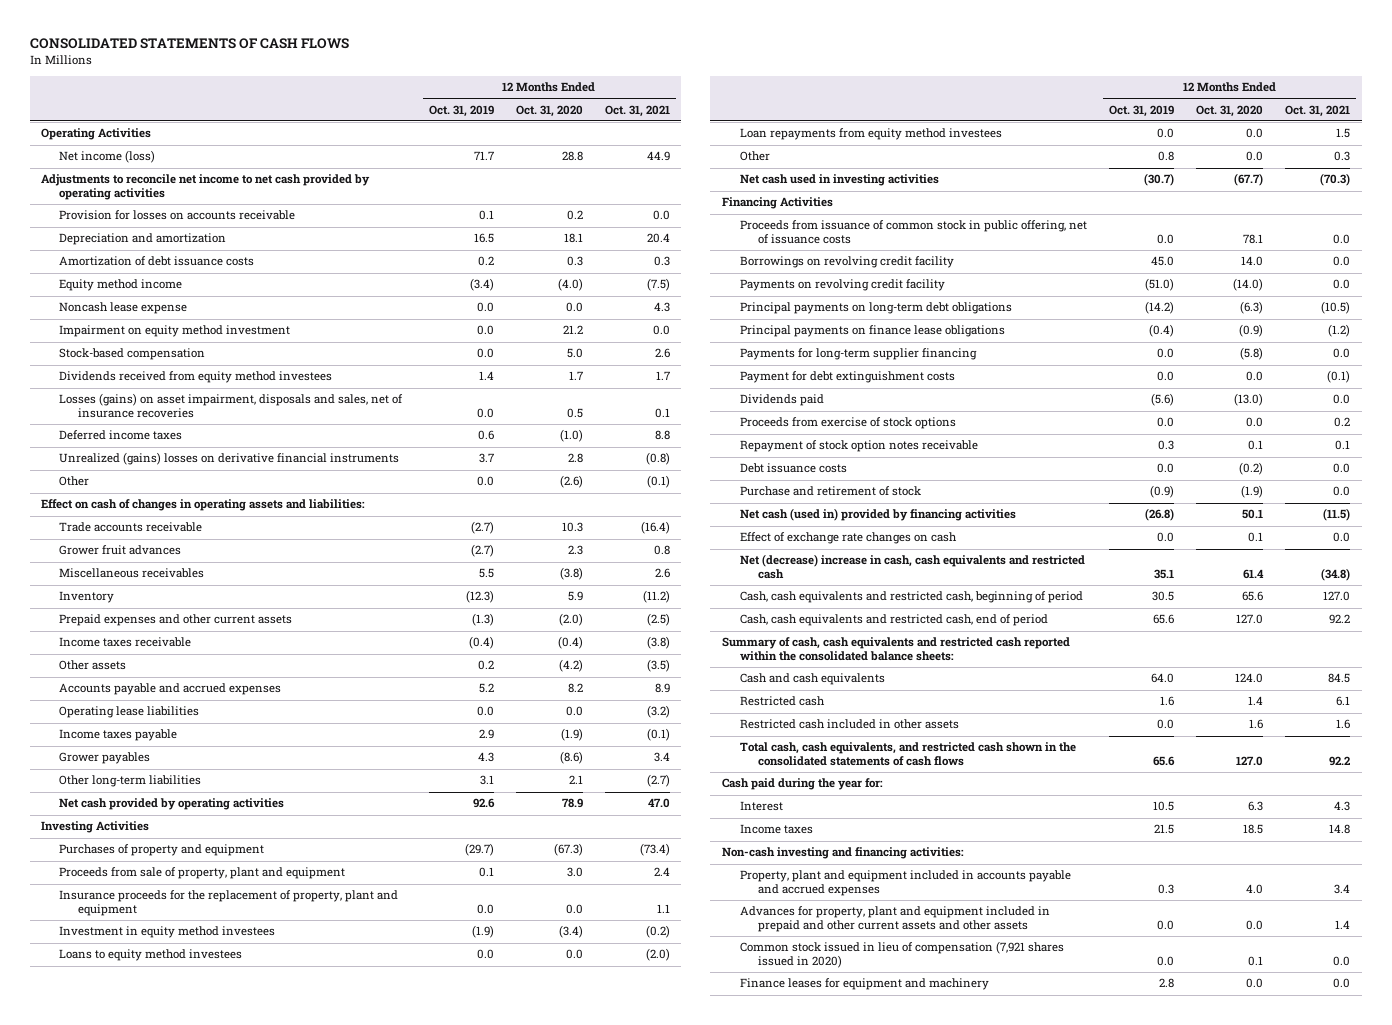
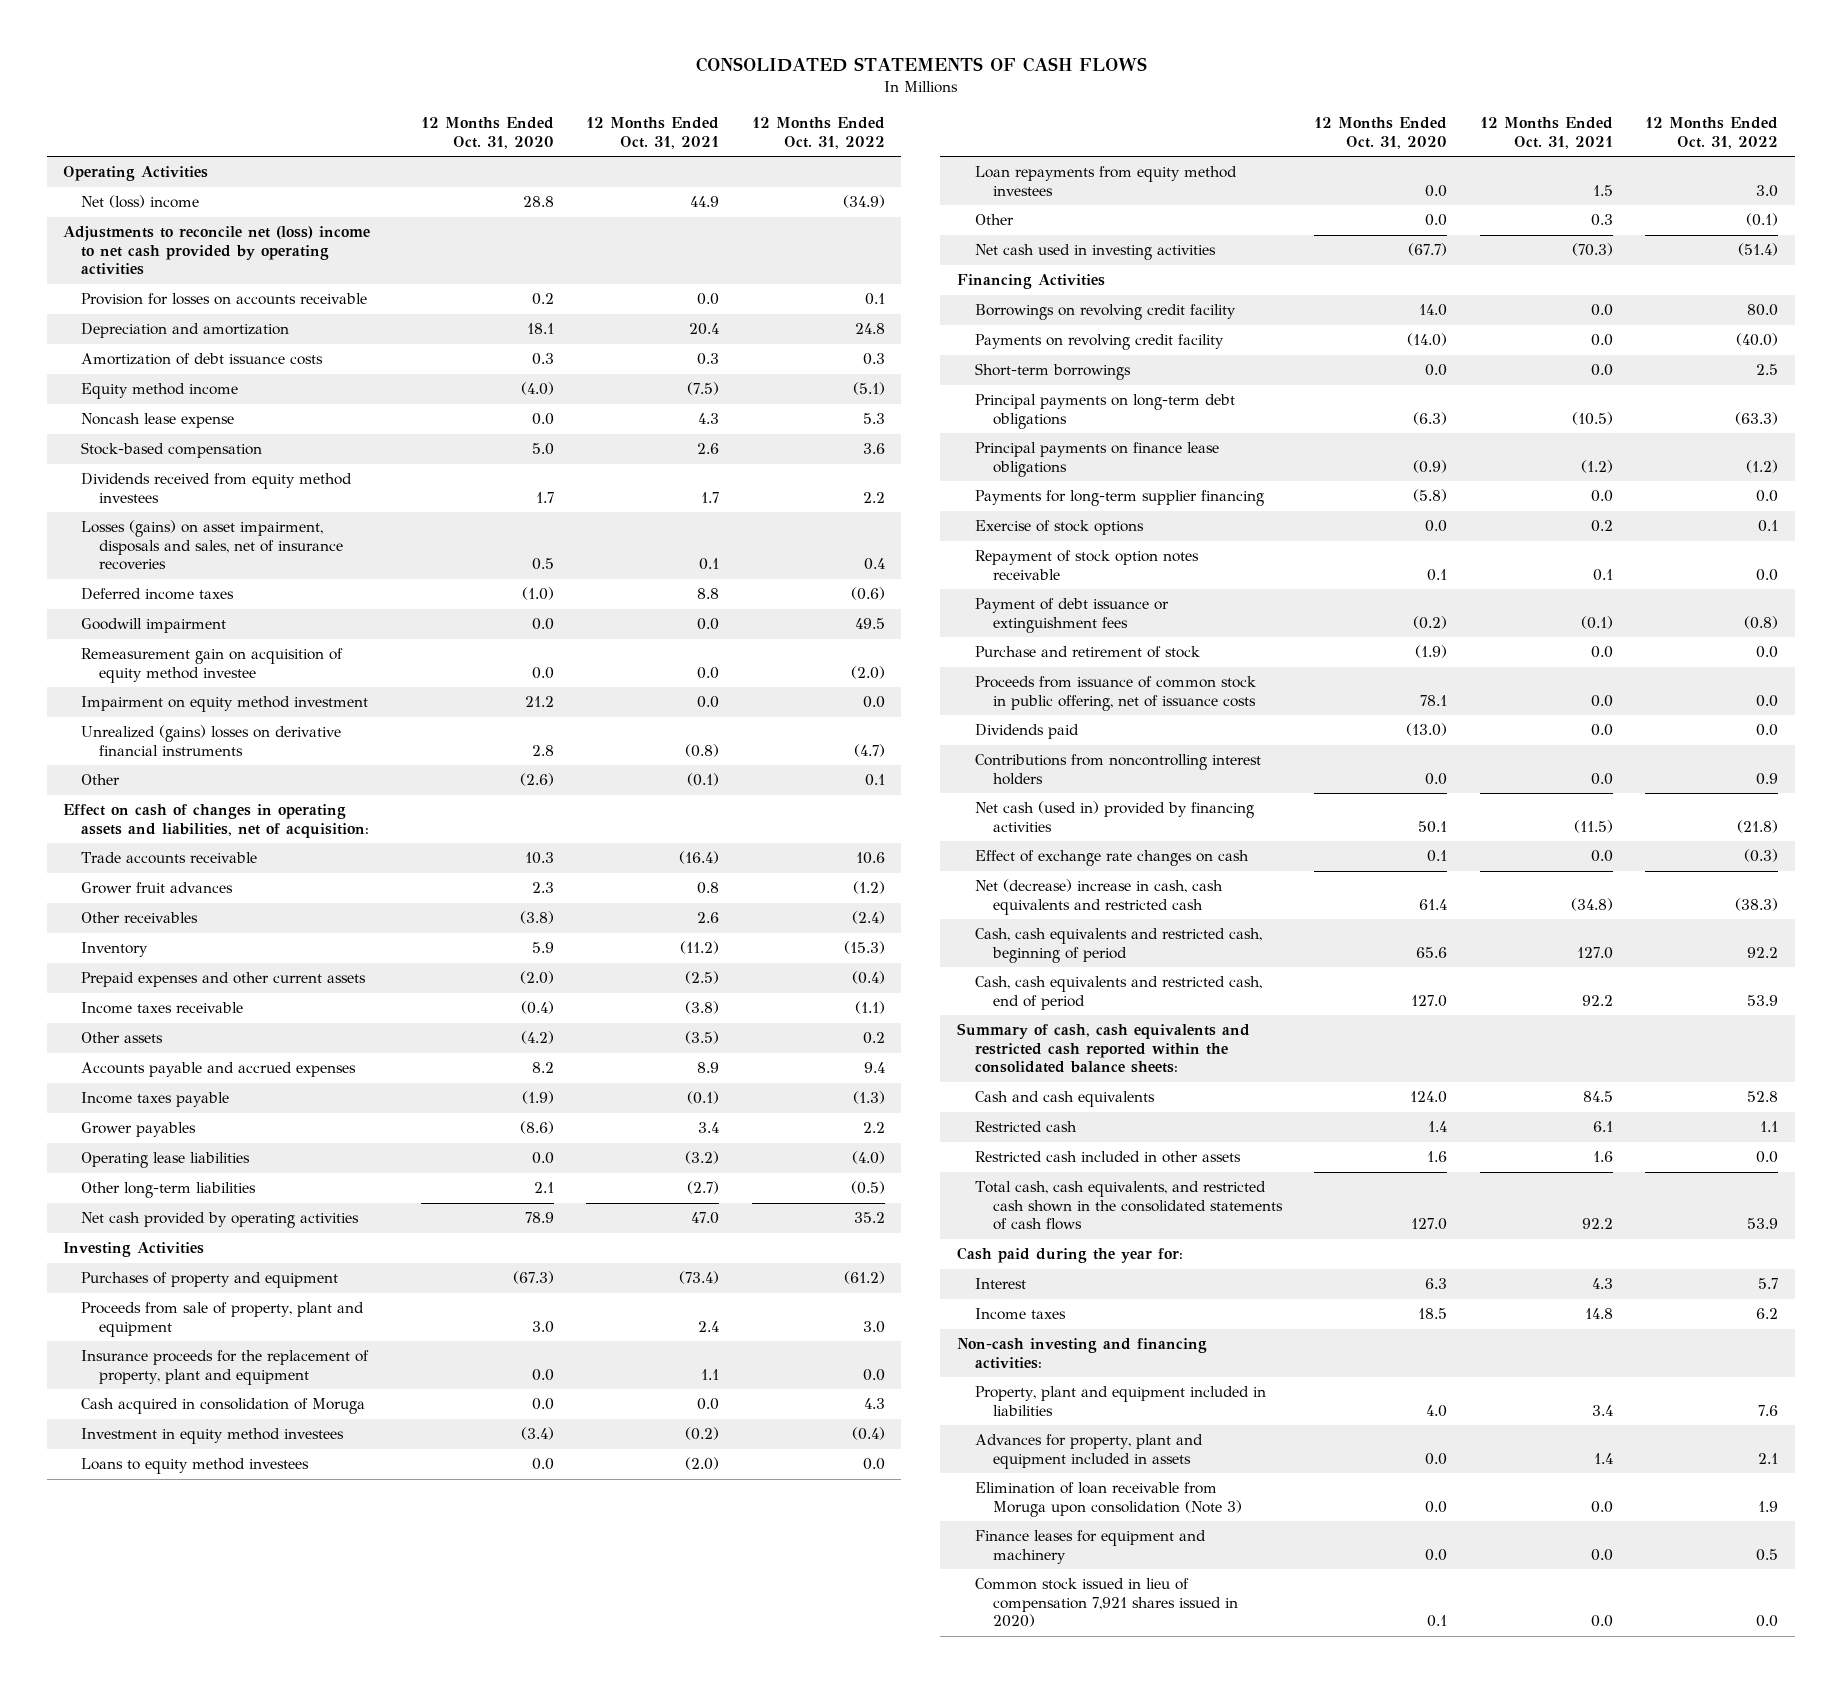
- | 12 Months Ended Oct. 31, 2019 | 12 Months Ended Oct. 31, 2020 | 12 Months Ended Oct. 31, 2021
+ | 12 Months Ended Oct. 31, 2020 | 12 Months Ended Oct. 31, 2021 | 12 Months Ended Oct. 31, 2022
- Net income (loss) | 71.7 | 28.8 | 44.9
- Adjustments to reconcile net income to net cash provided by operating activities
+ Net (loss) income | 28.8 | 44.9 | (34.9)
+ Adjustments to reconcile net (loss) income to net cash provided by operating activities
+ Goodwill impairment | 0.0 | 0.0 | 49.5
+ Remeasurement gain on acquisition of equity method investee | 0.0 | 0.0 | (2.0)
moved down: Impairment on equity method investment | 21.2 | 0.0 | 0.0
- Effect on cash of changes in operating assets and liabilities:
+ Effect on cash of changes in operating assets and liabilities, net of acquisition:
- Miscellaneous receivables | 5.5 | (3.8) | 2.6
+ Other receivables | (3.8) | 2.6 | (2.4)
moved down: Operating lease liabilities | 0.0 | (3.2) | (4.0)
+ Cash acquired in consolidation of Moruga | 0.0 | 0.0 | 4.3
+ Short-term borrowings | 0.0 | 0.0 | 2.5
- Payment for debt extinguishment costs | 0.0 | 0.0 | (0.1)
- Proceeds from exercise of stock options | 0.0 | 0.0 | 0.2
+ Exercise of stock options | 0.0 | 0.2 | 0.1
- Debt issuance costs | 0.0 | (0.2) | 0.0
+ Payment of debt issuance or extinguishment fees | (0.2) | (0.1) | (0.8)
moved down: Proceeds from issuance of common stock in public offering, net of issuance costs | 78.1 | 0.0 | 0.0
moved down: Dividends paid | (13.0) | 0.0 | 0.0
+ Contributions from noncontrolling interest holders | 0.0 | 0.0 | 0.9
- Property, plant and equipment included in accounts payable and accrued expenses | 0.3 | 4.0 | 3.4
- Advances for property, plant and equipment included in prepaid and other current assets and other assets | 0.0 | 0.0 | 1.4
- Common stock issued in lieu of compensation (7,921 shares issued in 2020) | 0.0 | 0.1 | 0.0
+ Property, plant and equipment included in liabilities | 4.0 | 3.4 | 7.6
+ Advances for property, plant and equipment included in assets | 0.0 | 1.4 | 2.1
+ Elimination of loan receivable from Moruga upon consolidation (Note 3) | 0.0 | 0.0 | 1.9
+ Common stock issued in lieu of compensation 7,921 shares issued in 2020) | 0.1 | 0.0 | 0.0

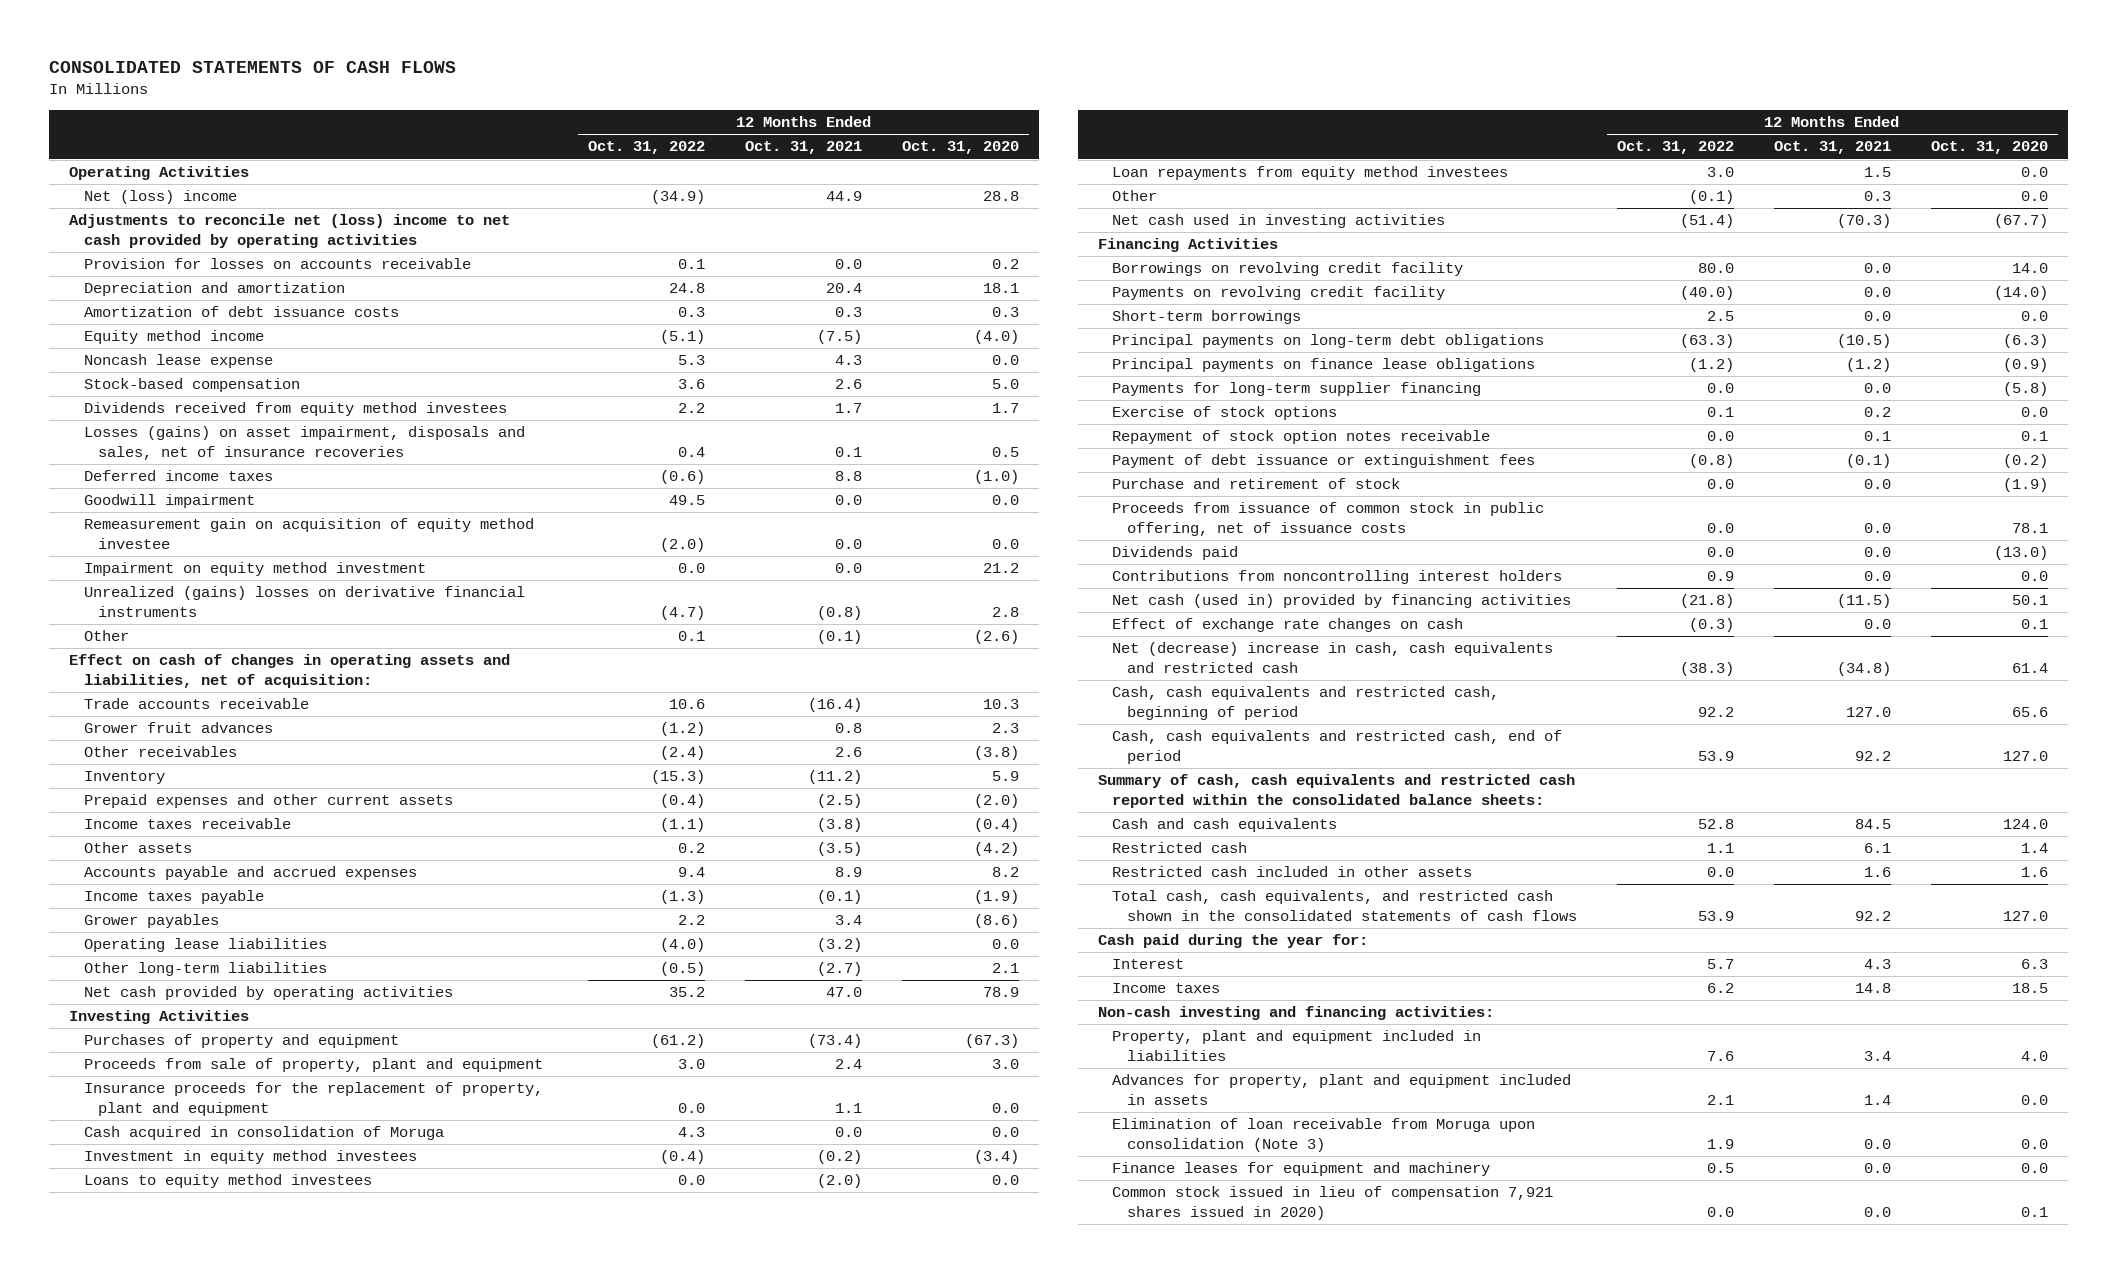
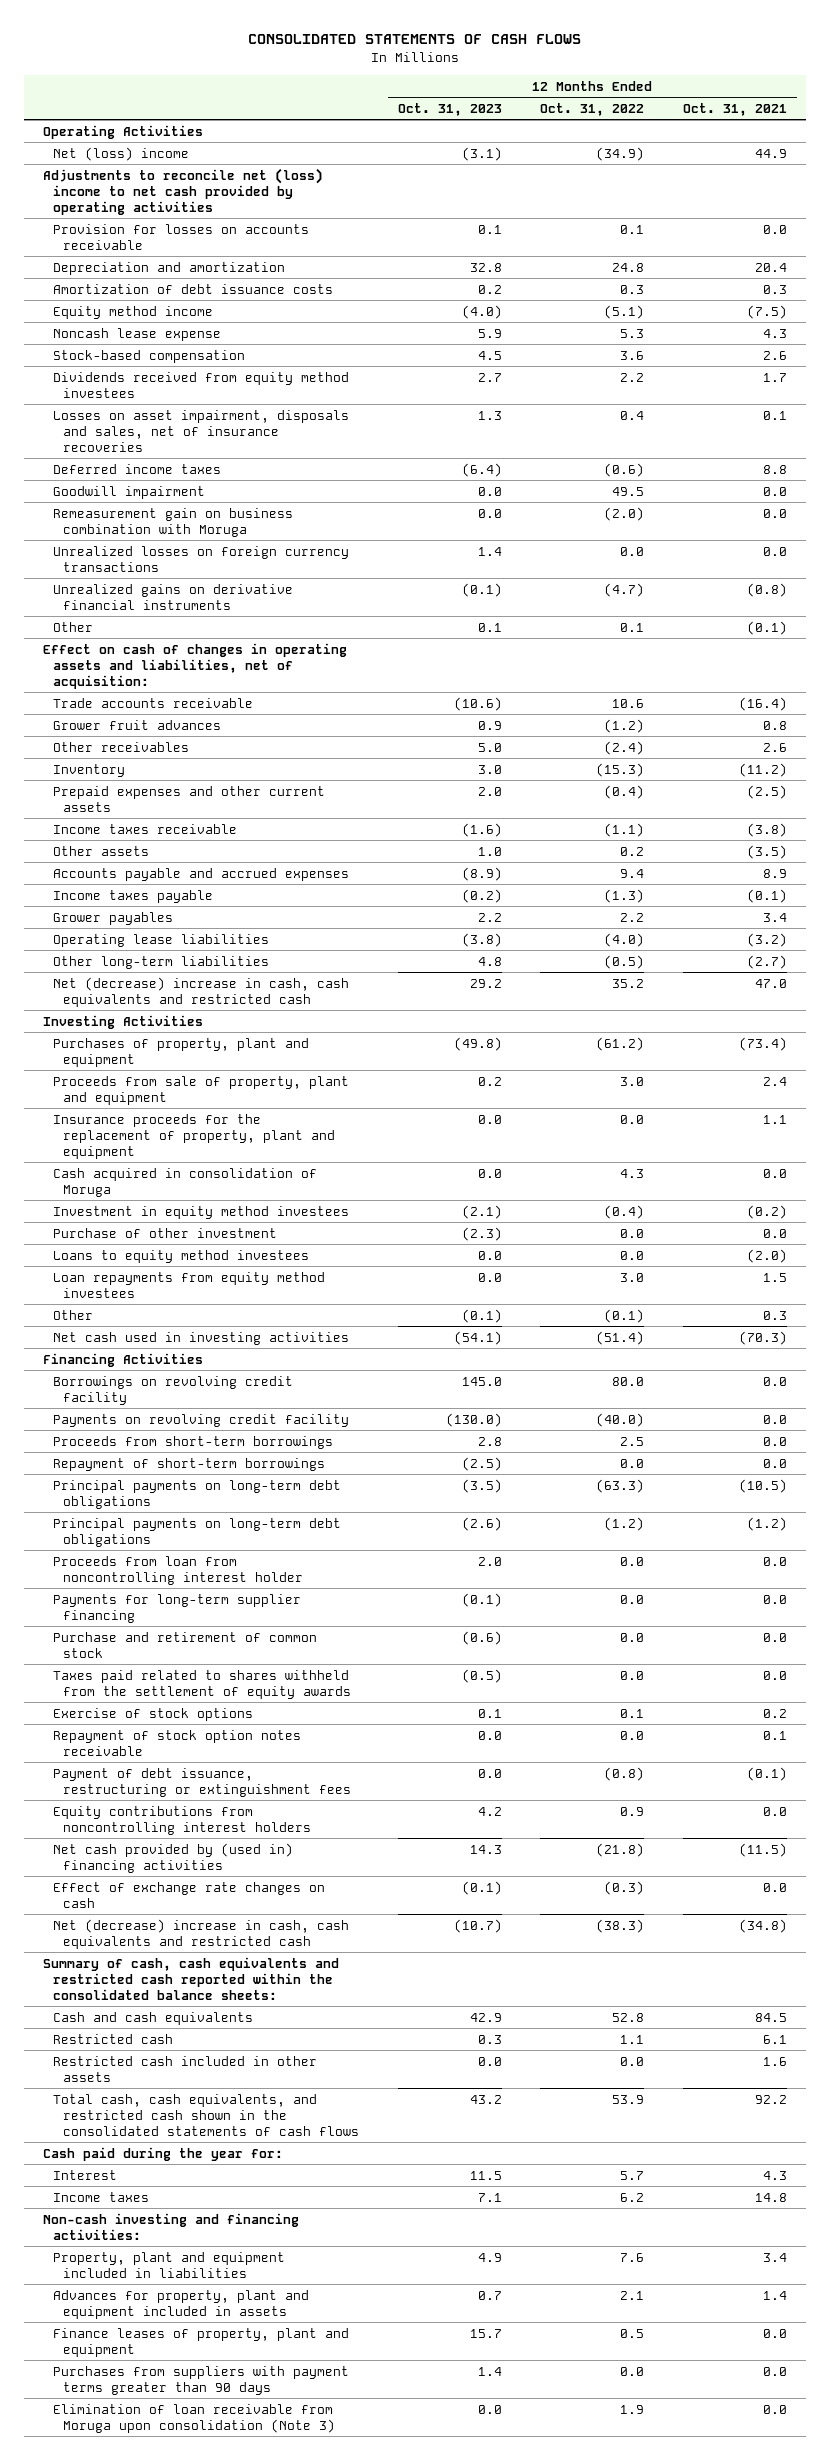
- | 12 Months Ended Oct. 31, 2022 | 12 Months Ended Oct. 31, 2021 | 12 Months Ended Oct. 31, 2020
+ | 12 Months Ended Oct. 31, 2023 | 12 Months Ended Oct. 31, 2022 | 12 Months Ended Oct. 31, 2021
- Losses (gains) on asset impairment, disposals and sales, net of insurance recoveries | 0.4 | 0.1 | 0.5
+ Losses on asset impairment, disposals and sales, net of insurance recoveries | 1.3 | 0.4 | 0.1
- Remeasurement gain on acquisition of equity method investee | (2.0) | 0.0 | 0.0
- Impairment on equity method investment | 0.0 | 0.0 | 21.2
- Unrealized (gains) losses on derivative financial instruments | (4.7) | (0.8) | 2.8
+ Remeasurement gain on business combination with Moruga | 0.0 | (2.0) | 0.0
+ Unrealized losses on foreign currency transactions | 1.4 | 0.0 | 0.0
+ Unrealized gains on derivative financial instruments | (0.1) | (4.7) | (0.8)
- Net cash provided by operating activities | 35.2 | 47.0 | 78.9
+ Net (decrease) increase in cash, cash equivalents and restricted cash | 29.2 | 35.2 | 47.0
- Purchases of property and equipment | (61.2) | (73.4) | (67.3)
+ Purchases of property, plant and equipment | (49.8) | (61.2) | (73.4)
+ Purchase of other investment | (2.3) | 0.0 | 0.0
- Short-term borrowings | 2.5 | 0.0 | 0.0
+ Proceeds from short-term borrowings | 2.8 | 2.5 | 0.0
+ Repayment of short-term borrowings | (2.5) | 0.0 | 0.0
- Principal payments on finance lease obligations | (1.2) | (1.2) | (0.9)
+ Principal payments on long-term debt obligations | (2.6) | (1.2) | (1.2)
+ Proceeds from loan from noncontrolling interest holder | 2.0 | 0.0 | 0.0
+ Purchase and retirement of common stock | (0.6) | 0.0 | 0.0
+ Taxes paid related to shares withheld from the settlement of equity awards | (0.5) | 0.0 | 0.0
- Payment of debt issuance or extinguishment fees | (0.8) | (0.1) | (0.2)
- Purchase and retirement of stock | 0.0 | 0.0 | (1.9)
- Proceeds from issuance of common stock in public offering, net of issuance costs | 0.0 | 0.0 | 78.1
- Dividends paid | 0.0 | 0.0 | (13.0)
- Contributions from noncontrolling interest holders | 0.9 | 0.0 | 0.0
- Net cash (used in) provided by financing activities | (21.8) | (11.5) | 50.1
+ Payment of debt issuance, restructuring or extinguishment fees | 0.0 | (0.8) | (0.1)
+ Equity contributions from noncontrolling interest holders | 4.2 | 0.9 | 0.0
+ Net cash provided by (used in) financing activities | 14.3 | (21.8) | (11.5)
- Cash, cash equivalents and restricted cash, beginning of period | 92.2 | 127.0 | 65.6
- Cash, cash equivalents and restricted cash, end of period | 53.9 | 92.2 | 127.0
+ Finance leases of property, plant and equipment | 15.7 | 0.5 | 0.0
+ Purchases from suppliers with payment terms greater than 90 days | 1.4 | 0.0 | 0.0
- Finance leases for equipment and machinery | 0.5 | 0.0 | 0.0
- Common stock issued in lieu of compensation 7,921 shares issued in 2020) | 0.0 | 0.0 | 0.1

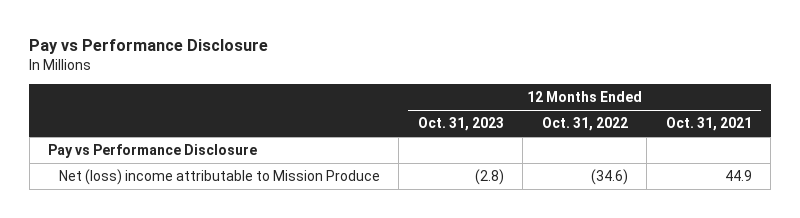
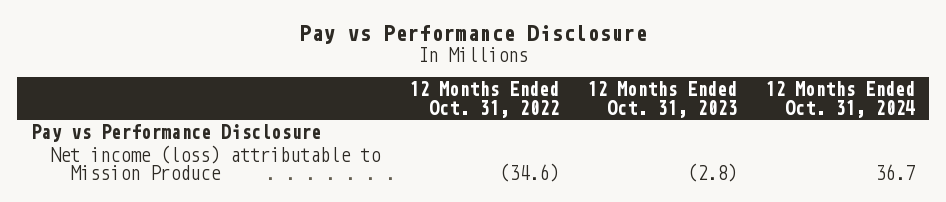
- | 12 Months Ended Oct. 31, 2023 | 12 Months Ended Oct. 31, 2022 | 12 Months Ended Oct. 31, 2021
+ | 12 Months Ended Oct. 31, 2022 | 12 Months Ended Oct. 31, 2023 | 12 Months Ended Oct. 31, 2024
- Net (loss) income attributable to Mission Produce | (2.8) | (34.6) | 44.9
+ Net income (loss) attributable to Mission Produce | (34.6) | (2.8) | 36.7

